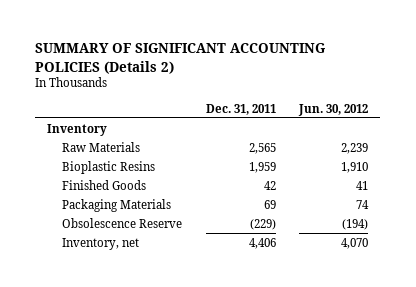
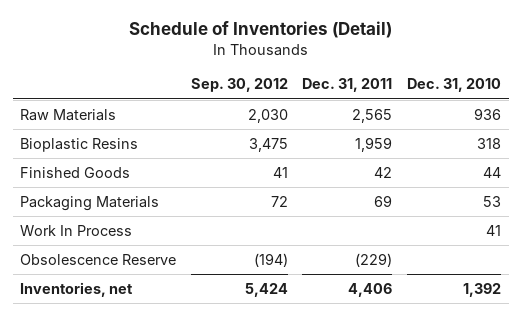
- SUMMARY OF SIGNIFICANT ACCOUNTING POLICIES (Details 2)
+ Schedule of Inventories (Detail)
- | Dec. 31, 2011 | Jun. 30, 2012
+ | Sep. 30, 2012 | Dec. 31, 2011 | Dec. 31, 2010
- Inventory
+ Work In Process | | | 41
- Inventory, net | 4,406 | 4,070
+ Inventories, net | 5,424 | 4,406 | 1,392

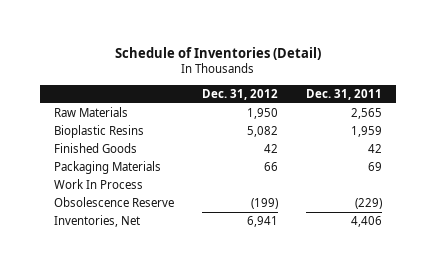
- | Sep. 30, 2012 | Dec. 31, 2011 | Dec. 31, 2010
+ | Dec. 31, 2012 | Dec. 31, 2011
- Inventories, net | 5,424 | 4,406 | 1,392
+ Inventories, Net | 6,941 | 4,406

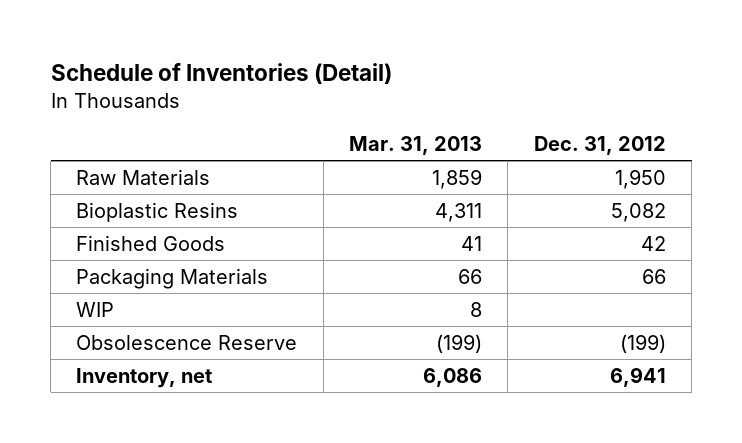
- | Dec. 31, 2012 | Dec. 31, 2011
+ | Mar. 31, 2013 | Dec. 31, 2012
- Work In Process
+ WIP | 8 |
- Inventories, Net | 6,941 | 4,406
+ Inventory, net | 6,086 | 6,941

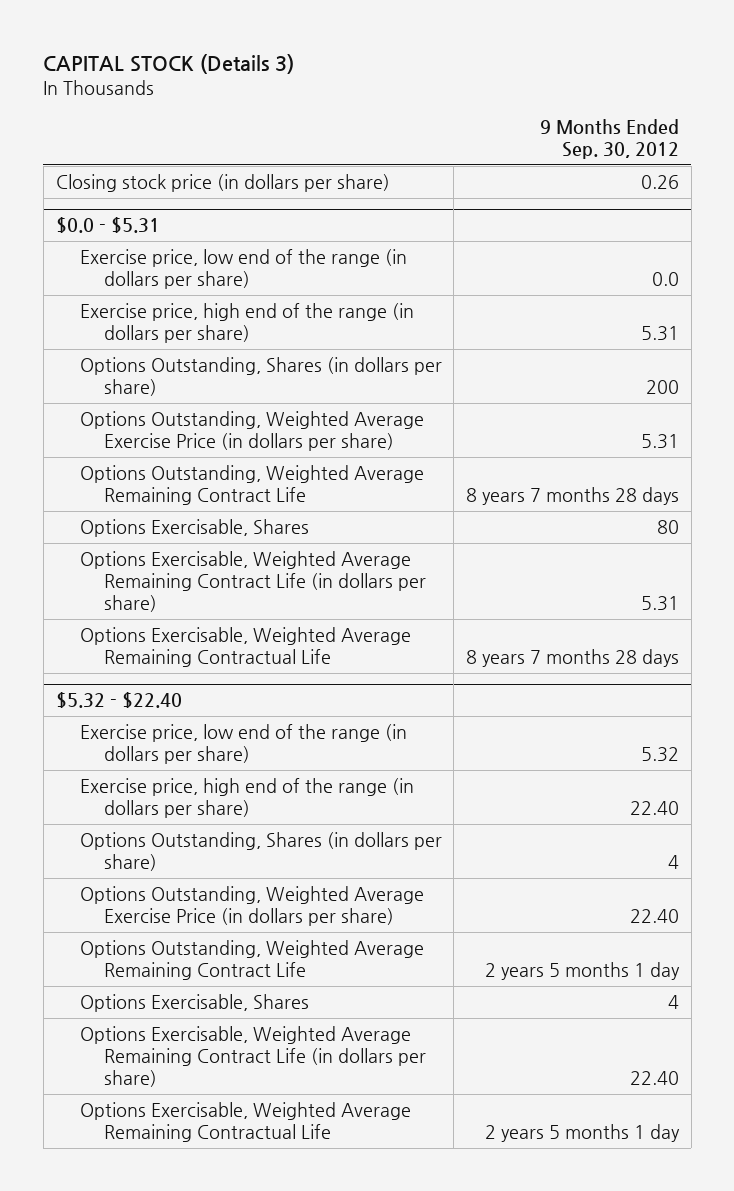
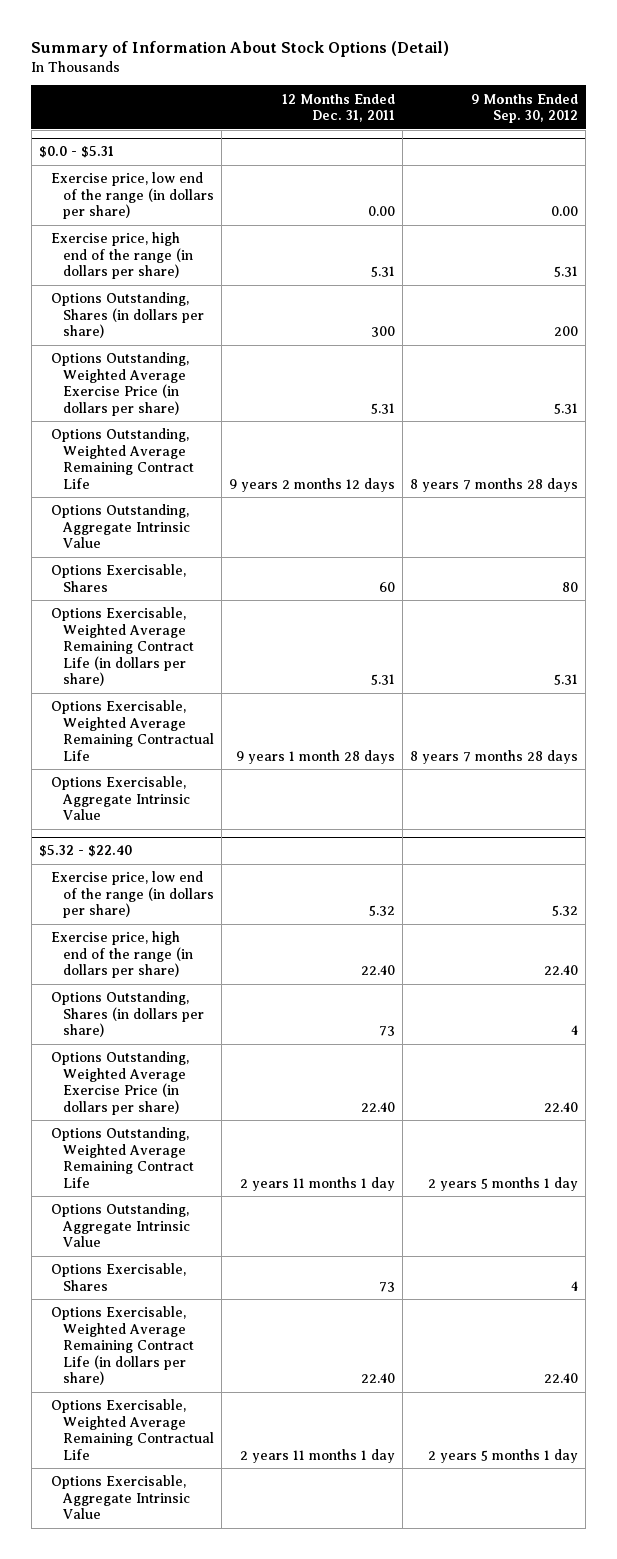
- CAPITAL STOCK (Details 3)
+ Summary of Information About Stock Options (Detail)
- | 9 Months Ended Sep. 30, 2012
+ | 12 Months Ended Dec. 31, 2011 | 9 Months Ended Sep. 30, 2012
- Closing stock price (in dollars per share) | 0.26
@ $0.0 - $5.31
- Exercise price, low end of the range (in dollars per share) | 0.0
+ Exercise price, low end of the range (in dollars per share) | 0.00 | 0.00
+ Options Outstanding, Aggregate Intrinsic Value
+ Options Exercisable, Aggregate Intrinsic Value
@ $5.32 - $22.40
+ Options Outstanding, Aggregate Intrinsic Value
+ Options Exercisable, Aggregate Intrinsic Value

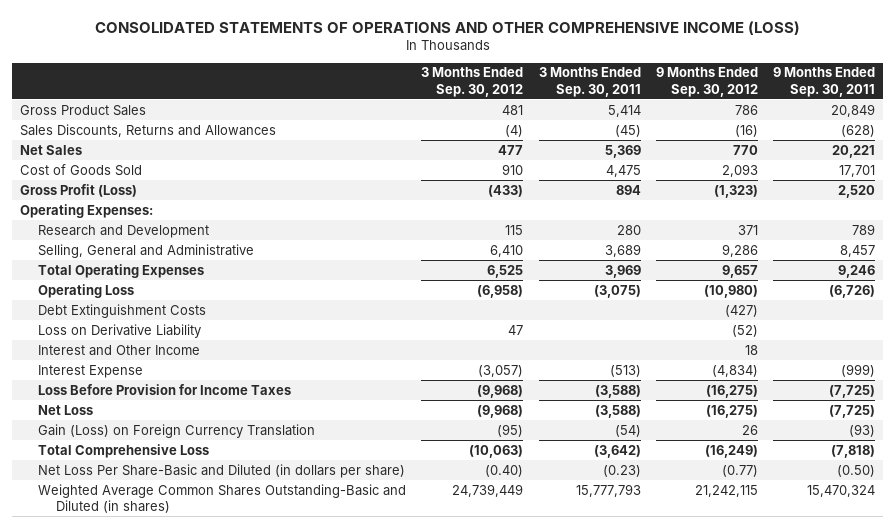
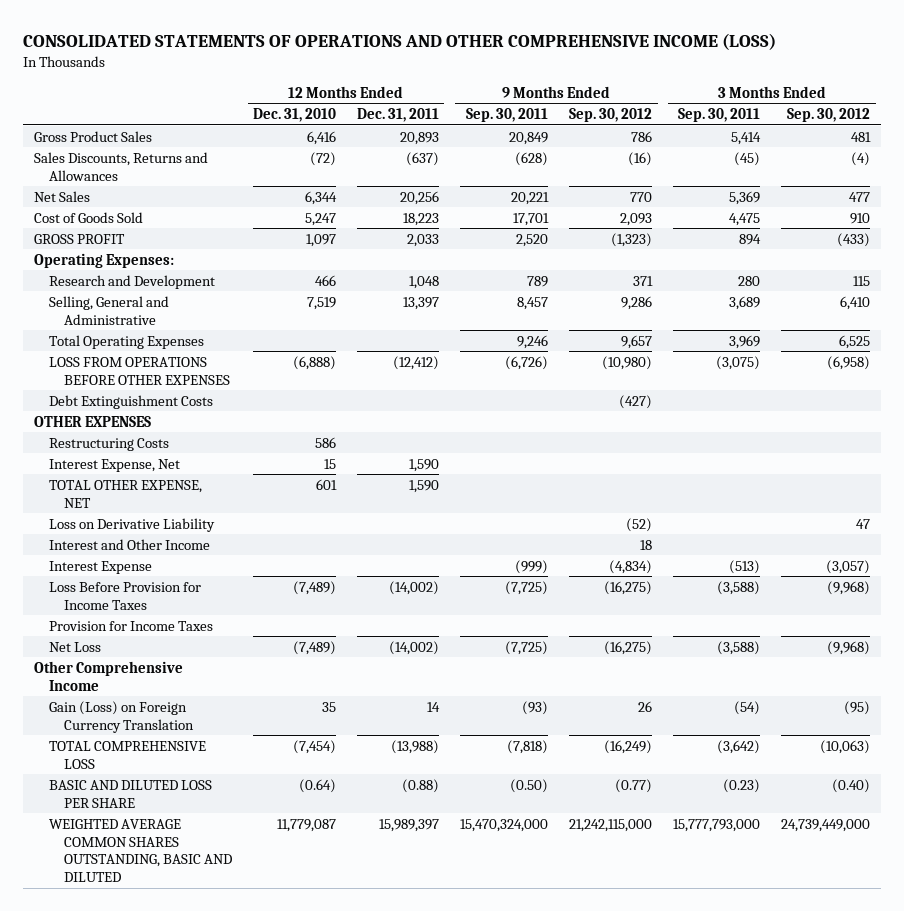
- | 3 Months Ended Sep. 30, 2012 | 3 Months Ended Sep. 30, 2011 | 9 Months Ended Sep. 30, 2012 | 9 Months Ended Sep. 30, 2011
+ | 12 Months Ended Dec. 31, 2010 | 12 Months Ended Dec. 31, 2011 | 9 Months Ended Sep. 30, 2011 | 9 Months Ended Sep. 30, 2012 | 3 Months Ended Sep. 30, 2011 | 3 Months Ended Sep. 30, 2012
- Gross Profit (Loss) | (433) | 894 | (1,323) | 2,520
+ GROSS PROFIT | 1,097 | 2,033 | 2,520 | (1,323) | 894 | (433)
- Operating Loss | (6,958) | (3,075) | (10,980) | (6,726)
+ LOSS FROM OPERATIONS BEFORE OTHER EXPENSES | (6,888) | (12,412) | (6,726) | (10,980) | (3,075) | (6,958)
+ OTHER EXPENSES
+ Restructuring Costs | 586 | | | | |
+ Interest Expense, Net | 15 | 1,590 | | | |
+ TOTAL OTHER EXPENSE, NET | 601 | 1,590 | | | |
+ Provision for Income Taxes
+ Other Comprehensive Income
- Total Comprehensive Loss | (10,063) | (3,642) | (16,249) | (7,818)
- Net Loss Per Share-Basic and Diluted (in dollars per share) | (0.40) | (0.23) | (0.77) | (0.50)
- Weighted Average Common Shares Outstanding-Basic and Diluted (in shares) | 24,739,449 | 15,777,793 | 21,242,115 | 15,470,324
+ TOTAL COMPREHENSIVE LOSS | (7,454) | (13,988) | (7,818) | (16,249) | (3,642) | (10,063)
+ BASIC AND DILUTED LOSS PER SHARE | (0.64) | (0.88) | (0.50) | (0.77) | (0.23) | (0.40)
+ WEIGHTED AVERAGE COMMON SHARES OUTSTANDING, BASIC AND DILUTED | 11,779,087 | 15,989,397 | 15,470,324,000 | 21,242,115,000 | 15,777,793,000 | 24,739,449,000

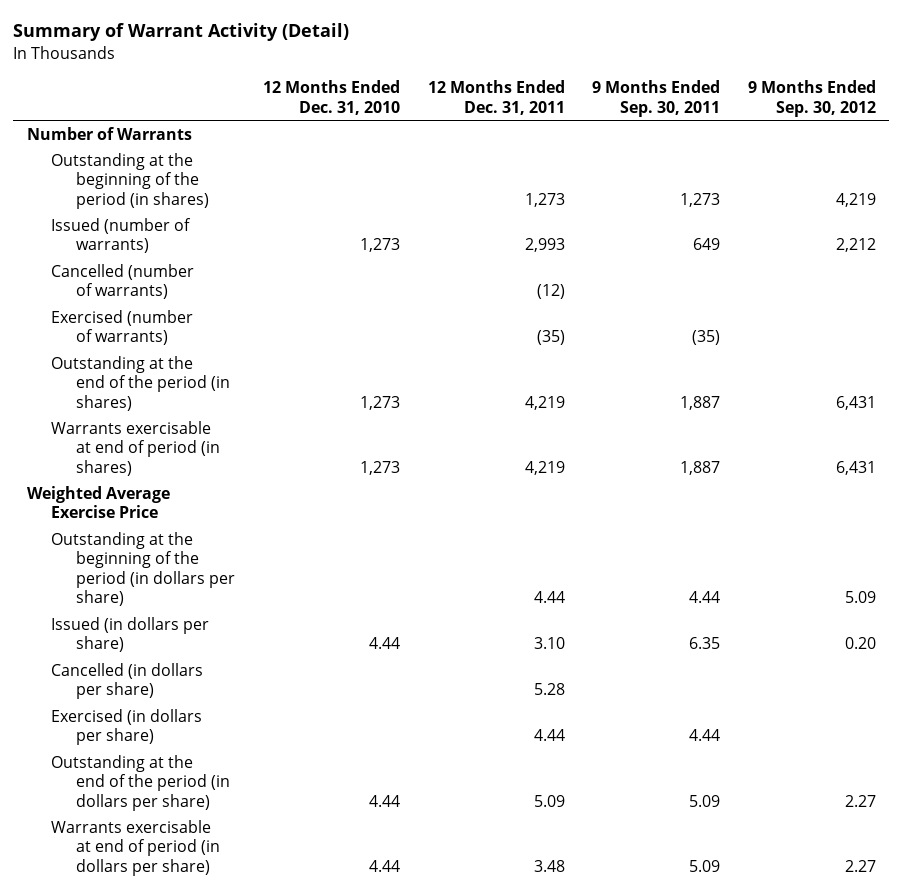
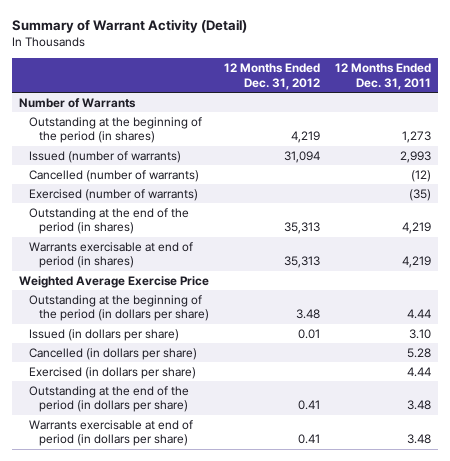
- | 12 Months Ended Dec. 31, 2010 | 12 Months Ended Dec. 31, 2011 | 9 Months Ended Sep. 30, 2011 | 9 Months Ended Sep. 30, 2012
+ | 12 Months Ended Dec. 31, 2012 | 12 Months Ended Dec. 31, 2011
- Outstanding at the end of the period (in dollars per share) | 4.44 | 5.09 | 5.09 | 2.27
+ Outstanding at the end of the period (in dollars per share) | 0.41 | 3.48

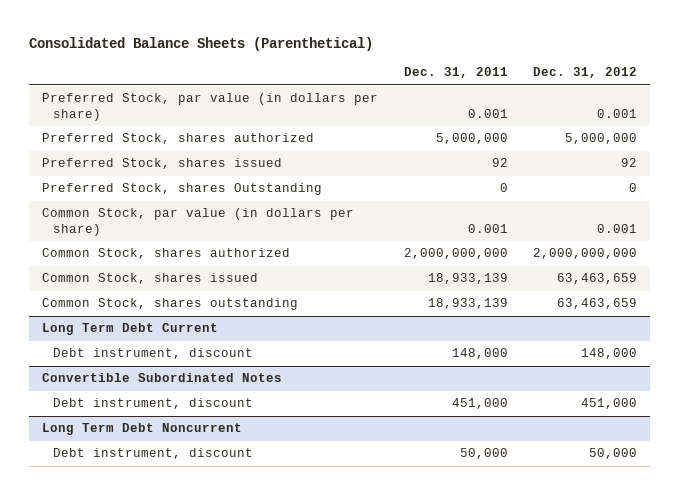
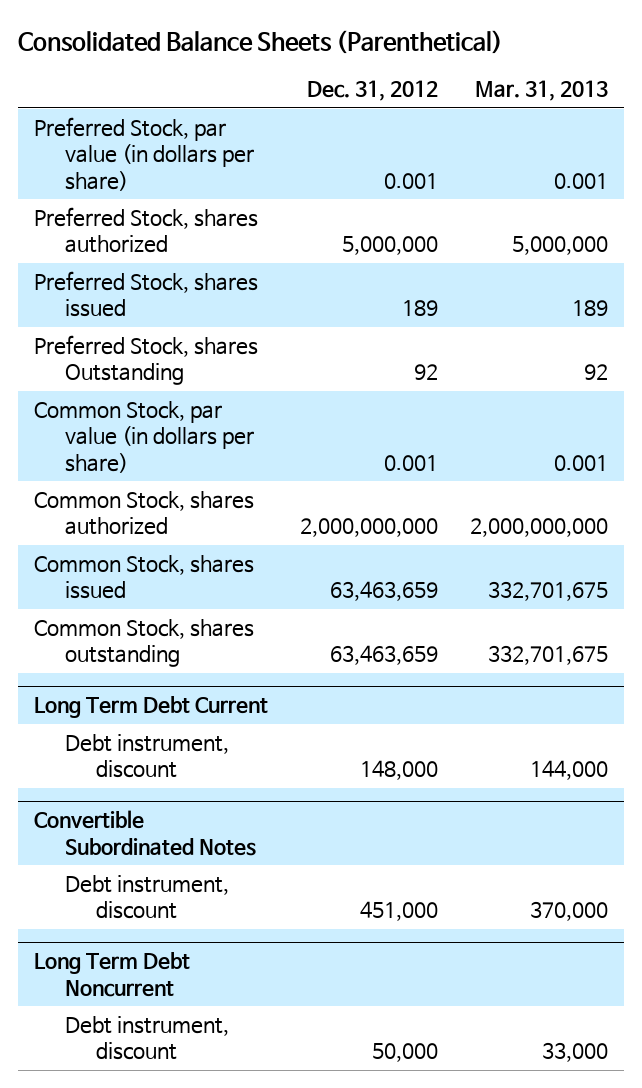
- | Dec. 31, 2011 | Dec. 31, 2012
+ | Dec. 31, 2012 | Mar. 31, 2013
- Preferred Stock, shares issued | 92 | 92
- Preferred Stock, shares Outstanding | 0 | 0
+ Preferred Stock, shares issued | 189 | 189
+ Preferred Stock, shares Outstanding | 92 | 92

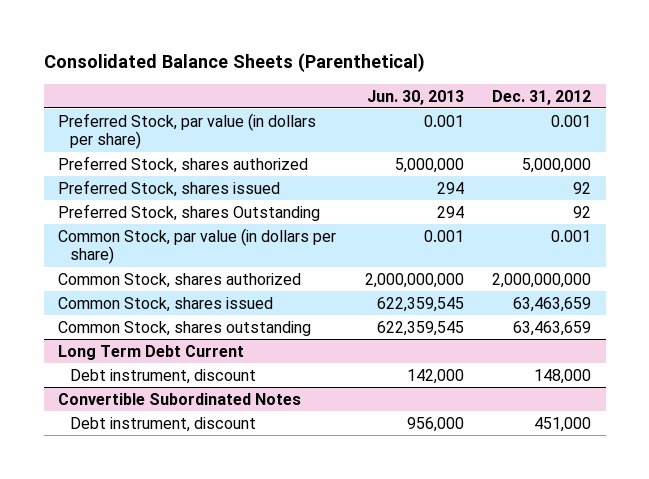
- | Dec. 31, 2012 | Mar. 31, 2013
+ | Jun. 30, 2013 | Dec. 31, 2012
- Preferred Stock, shares issued | 189 | 189
+ Preferred Stock, shares issued | 294 | 92
- Long Term Debt Noncurrent
- Debt instrument, discount | 50,000 | 33,000

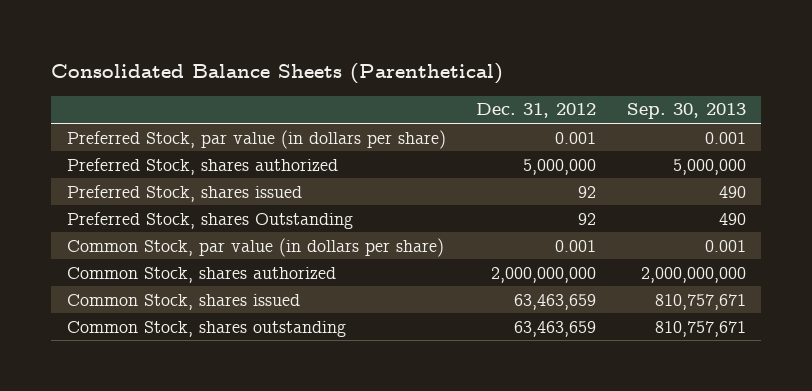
- | Jun. 30, 2013 | Dec. 31, 2012
+ | Dec. 31, 2012 | Sep. 30, 2013
- Long Term Debt Current
- Debt instrument, discount | 142,000 | 148,000
- Convertible Subordinated Notes
- Debt instrument, discount | 956,000 | 451,000

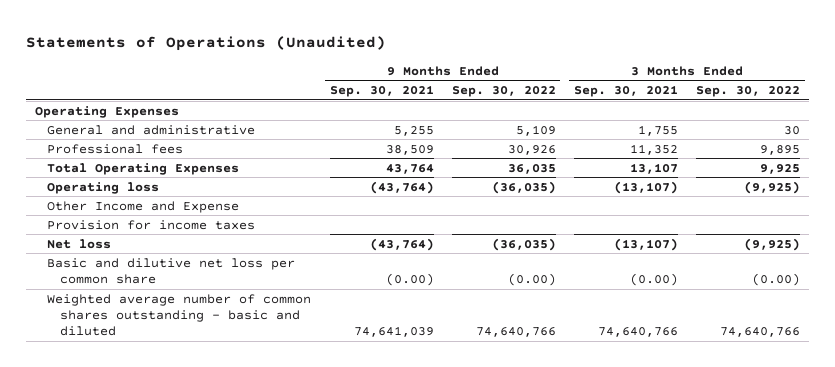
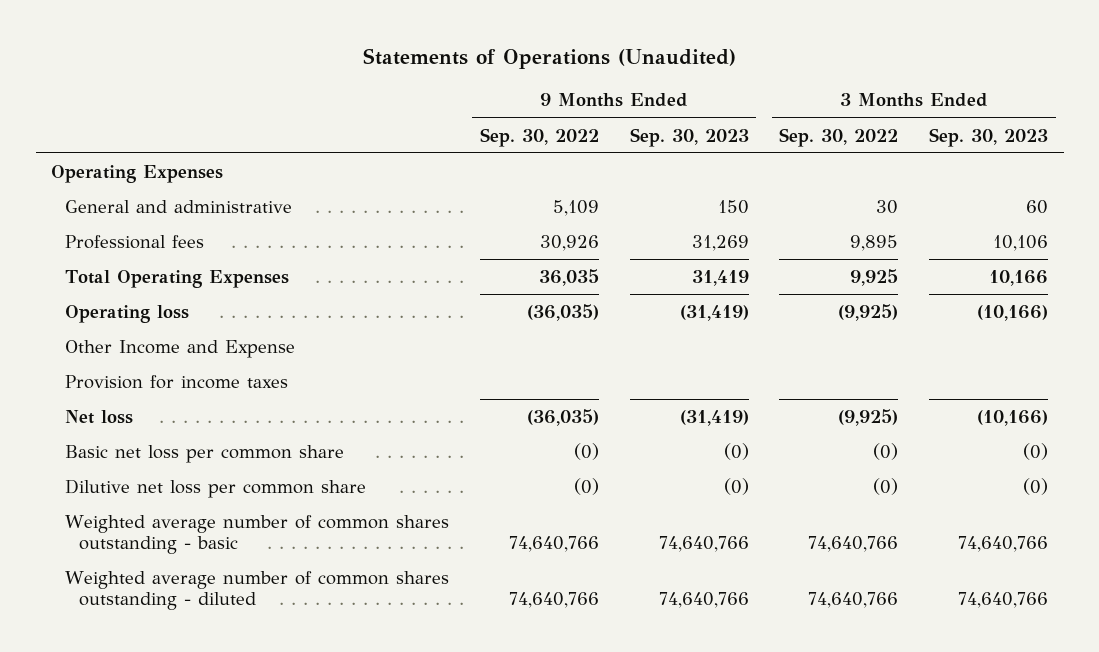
- | 9 Months Ended Sep. 30, 2021 | 9 Months Ended Sep. 30, 2022 | 3 Months Ended Sep. 30, 2021 | 3 Months Ended Sep. 30, 2022
+ | 9 Months Ended Sep. 30, 2022 | 9 Months Ended Sep. 30, 2023 | 3 Months Ended Sep. 30, 2022 | 3 Months Ended Sep. 30, 2023
- Basic and dilutive net loss per common share | (0.00) | (0.00) | (0.00) | (0.00)
- Weighted average number of common shares outstanding - basic and diluted | 74,641,039 | 74,640,766 | 74,640,766 | 74,640,766
+ Basic net loss per common share | (0) | (0) | (0) | (0)
+ Dilutive net loss per common share | (0) | (0) | (0) | (0)
+ Weighted average number of common shares outstanding - basic | 74,640,766 | 74,640,766 | 74,640,766 | 74,640,766
+ Weighted average number of common shares outstanding - diluted | 74,640,766 | 74,640,766 | 74,640,766 | 74,640,766

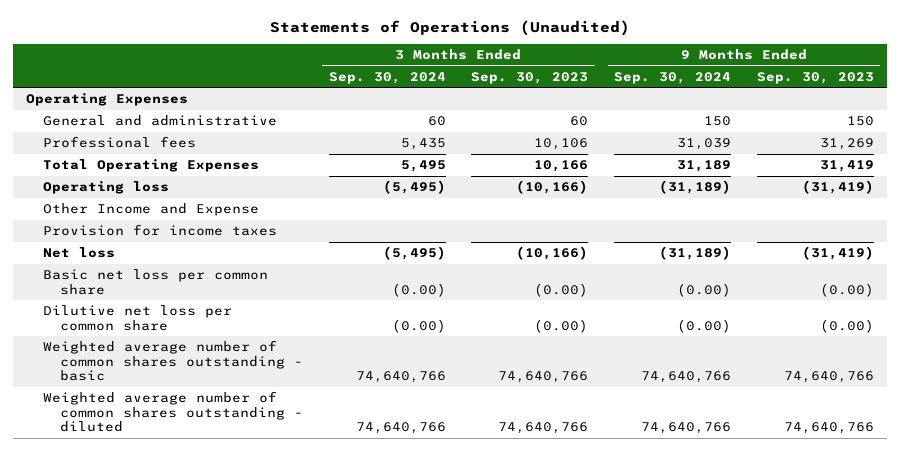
- | 9 Months Ended Sep. 30, 2022 | 9 Months Ended Sep. 30, 2023 | 3 Months Ended Sep. 30, 2022 | 3 Months Ended Sep. 30, 2023
+ | 3 Months Ended Sep. 30, 2024 | 3 Months Ended Sep. 30, 2023 | 9 Months Ended Sep. 30, 2024 | 9 Months Ended Sep. 30, 2023
- Basic net loss per common share | (0) | (0) | (0) | (0)
- Dilutive net loss per common share | (0) | (0) | (0) | (0)
+ Basic net loss per common share | (0.00) | (0.00) | (0.00) | (0.00)
+ Dilutive net loss per common share | (0.00) | (0.00) | (0.00) | (0.00)

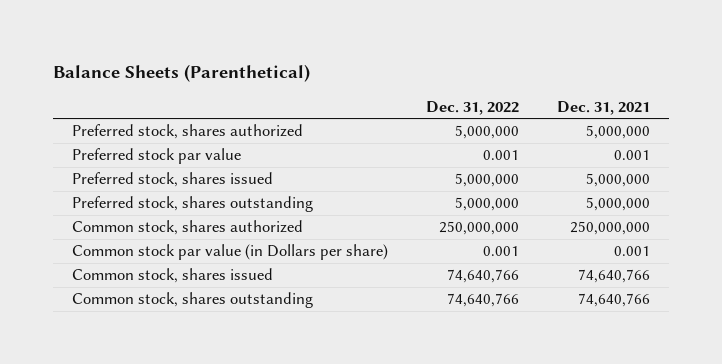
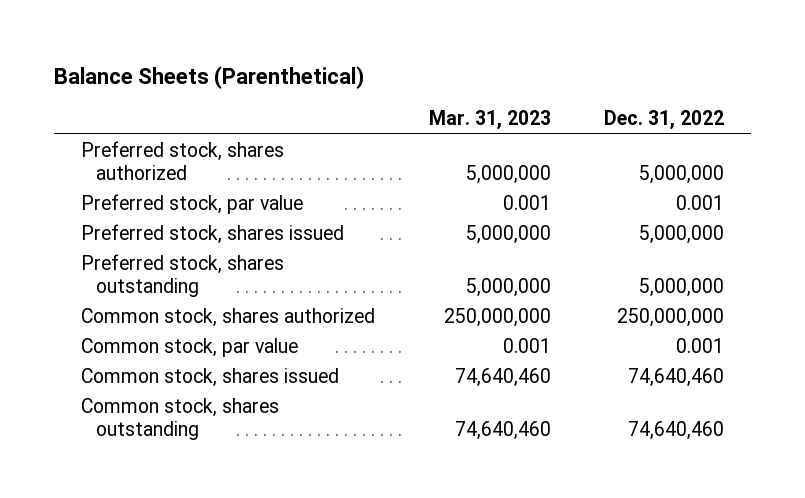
- | Dec. 31, 2022 | Dec. 31, 2021
+ | Mar. 31, 2023 | Dec. 31, 2022
- Preferred stock par value | 0.001 | 0.001
+ Preferred stock, par value | 0.001 | 0.001
- Common stock par value (in Dollars per share) | 0.001 | 0.001
- Common stock, shares issued | 74,640,766 | 74,640,766
- Common stock, shares outstanding | 74,640,766 | 74,640,766
+ Common stock, par value | 0.001 | 0.001
+ Common stock, shares issued | 74,640,460 | 74,640,460
+ Common stock, shares outstanding | 74,640,460 | 74,640,460

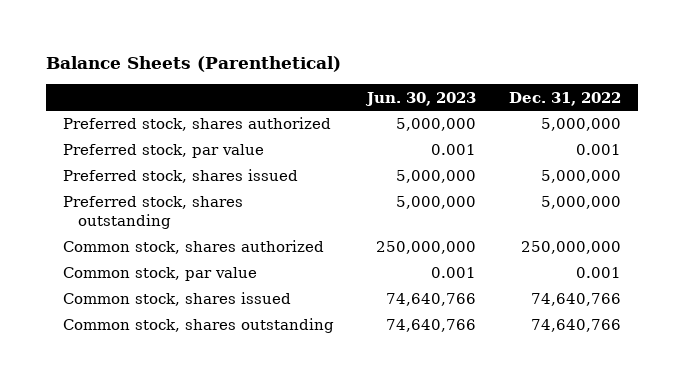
- | Mar. 31, 2023 | Dec. 31, 2022
+ | Jun. 30, 2023 | Dec. 31, 2022
- Common stock, shares issued | 74,640,460 | 74,640,460
- Common stock, shares outstanding | 74,640,460 | 74,640,460
+ Common stock, shares issued | 74,640,766 | 74,640,766
+ Common stock, shares outstanding | 74,640,766 | 74,640,766

